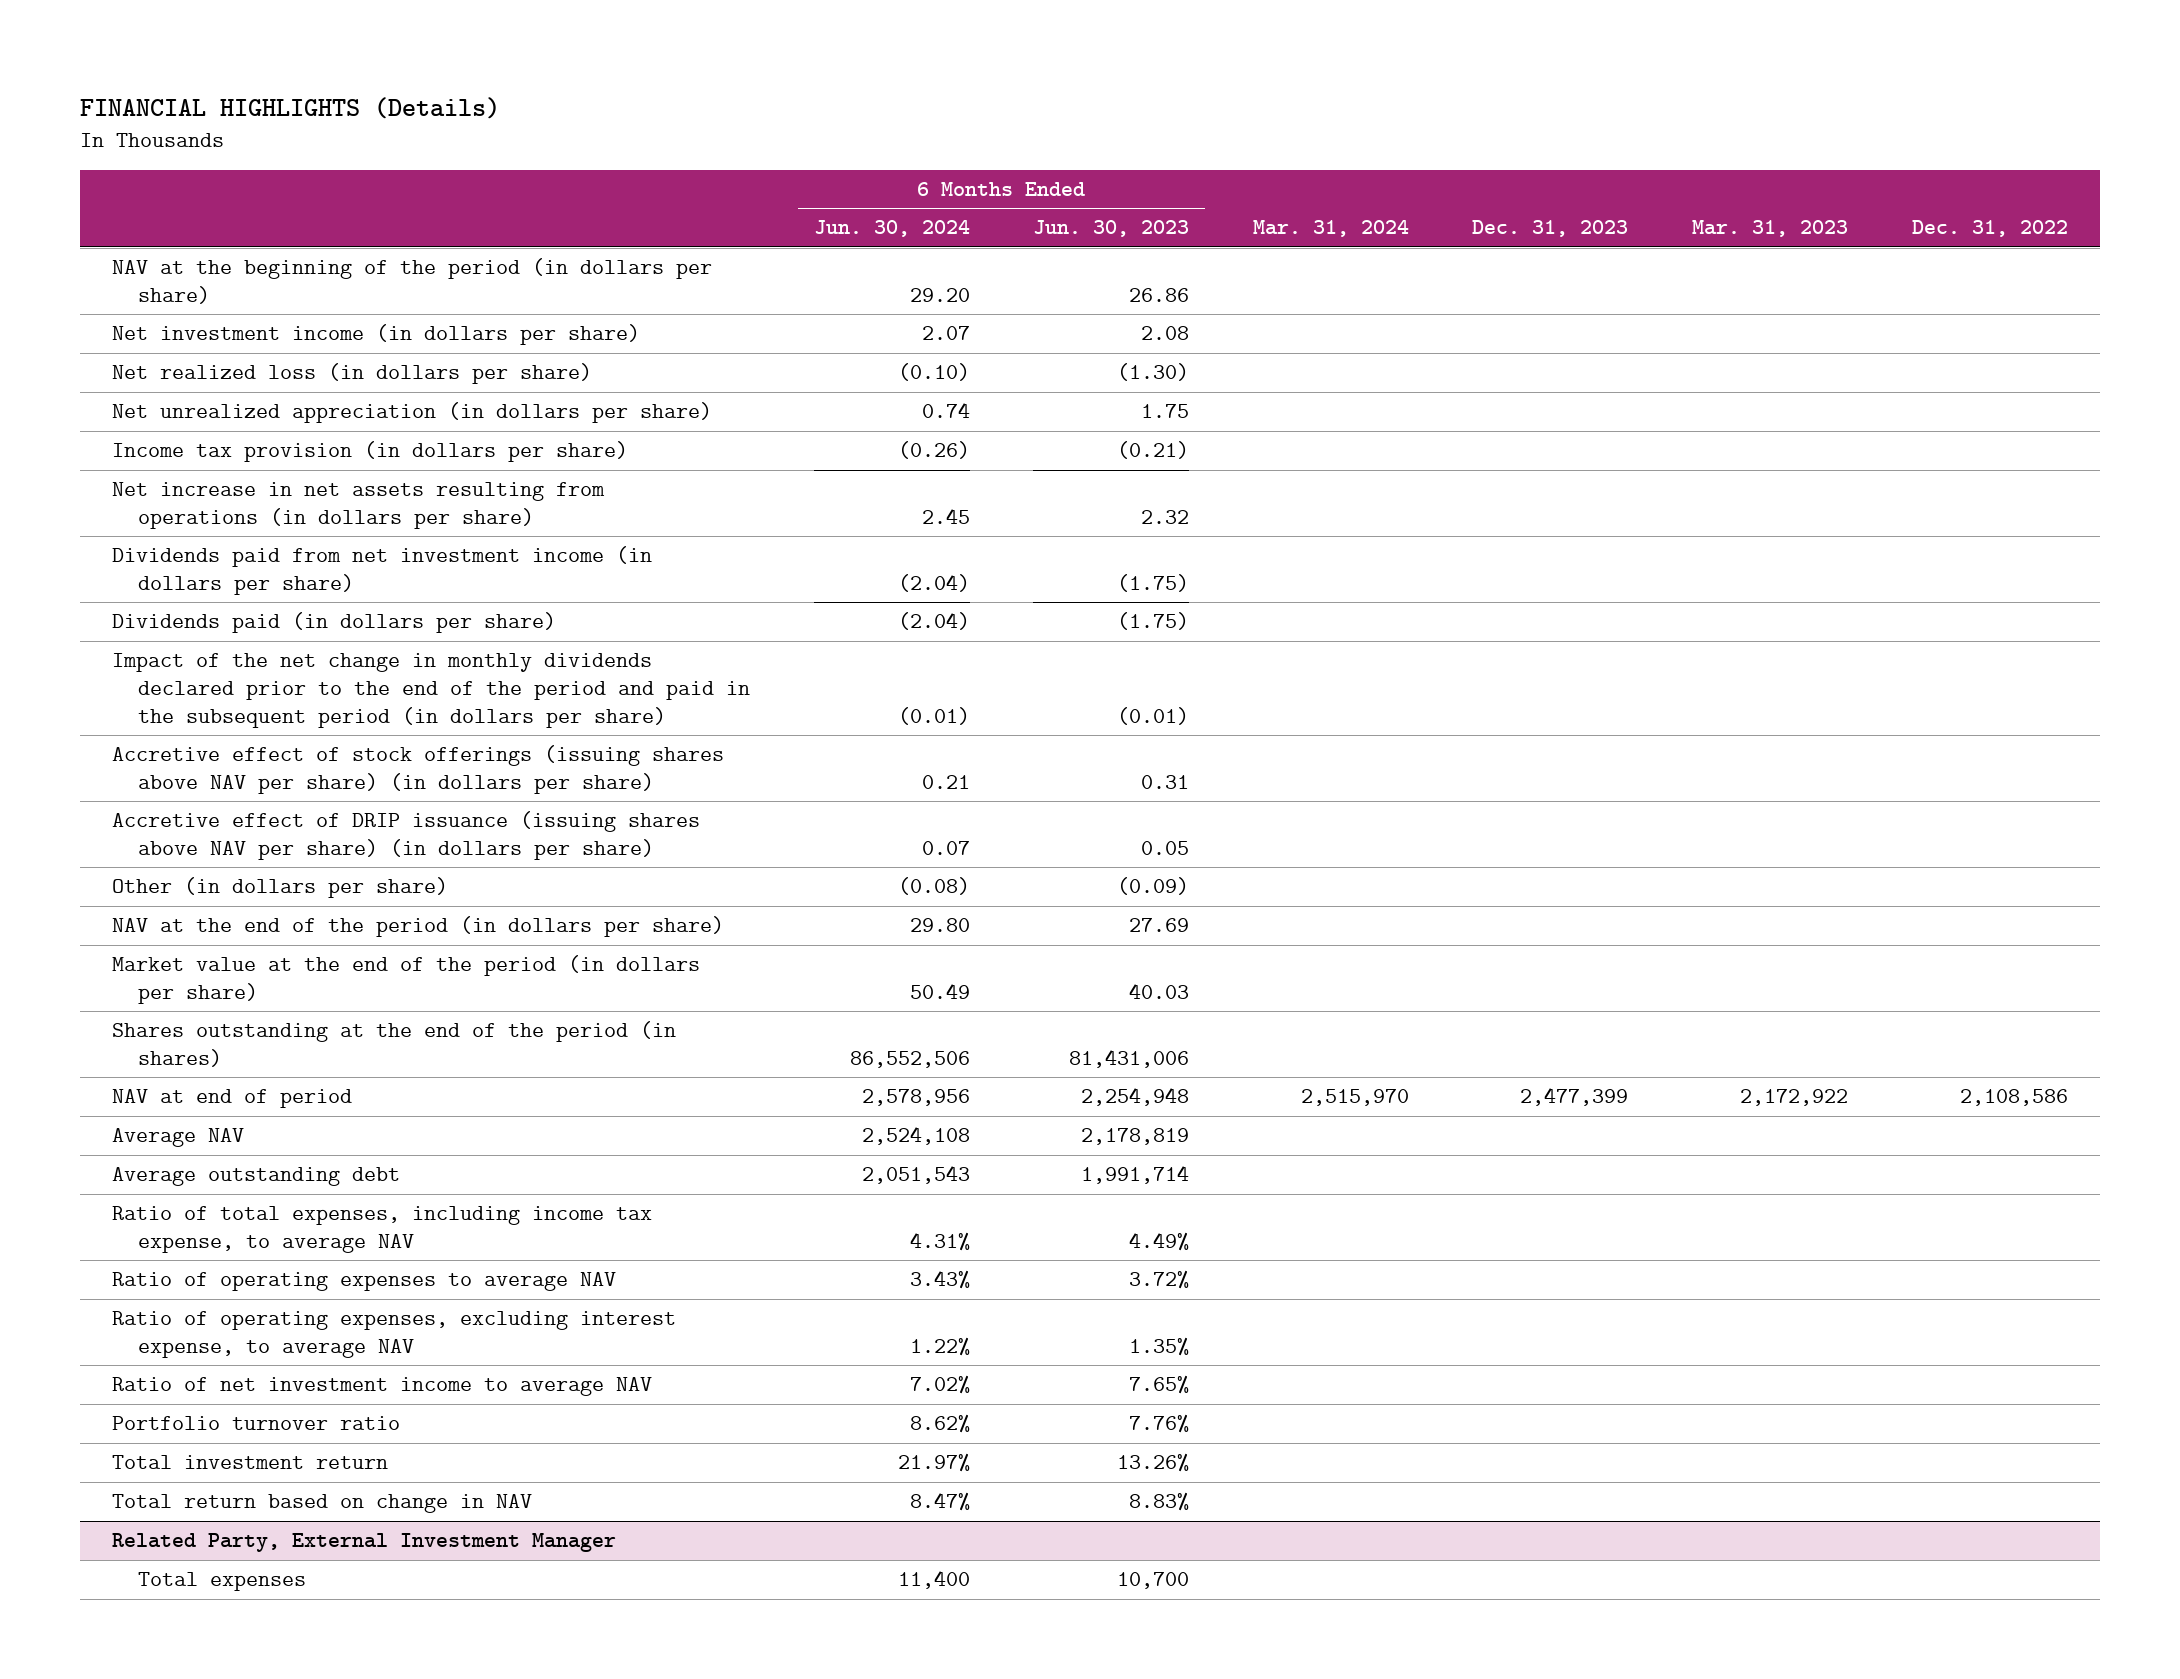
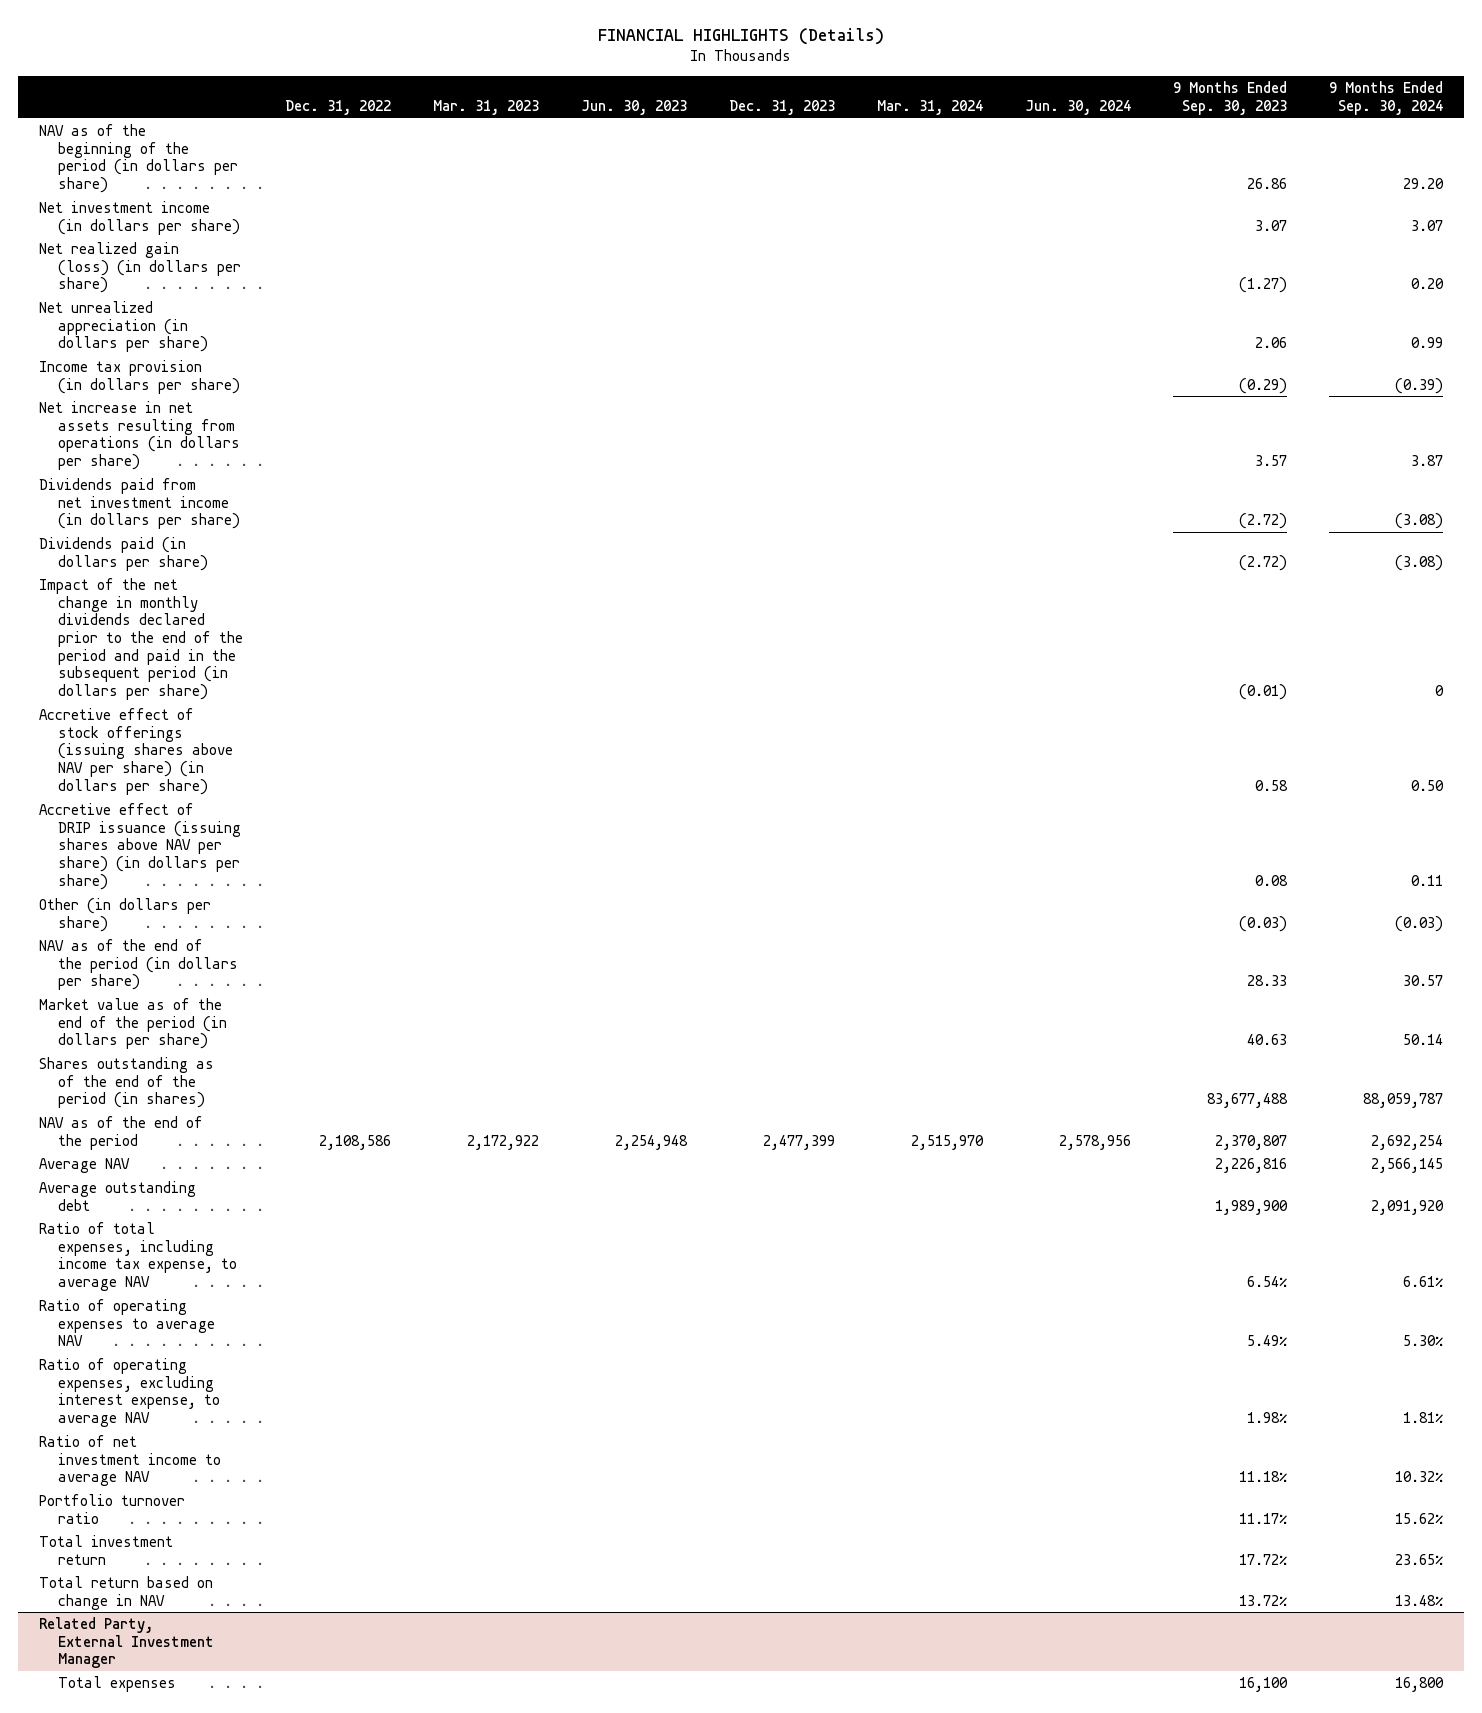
- | 6 Months Ended Jun. 30, 2024 | 6 Months Ended Jun. 30, 2023 | Mar. 31, 2024 | Dec. 31, 2023 | Mar. 31, 2023 | Dec. 31, 2022
+ | Dec. 31, 2022 | Mar. 31, 2023 | Jun. 30, 2023 | Dec. 31, 2023 | Mar. 31, 2024 | Jun. 30, 2024 | 9 Months Ended Sep. 30, 2023 | 9 Months Ended Sep. 30, 2024
- NAV at the beginning of the period (in dollars per share) | 29.20 | 26.86 | | | |
+ NAV as of the beginning of the period (in dollars per share) | | | | | | | 26.86 | 29.20
- Net realized loss (in dollars per share) | (0.10) | (1.30) | | | |
+ Net realized gain (loss) (in dollars per share) | | | | | | | (1.27) | 0.20
- NAV at the end of the period (in dollars per share) | 29.80 | 27.69 | | | |
- Market value at the end of the period (in dollars per share) | 50.49 | 40.03 | | | |
- Shares outstanding at the end of the period (in shares) | 86,552,506 | 81,431,006 | | | |
- NAV at end of period | 2,578,956 | 2,254,948 | 2,515,970 | 2,477,399 | 2,172,922 | 2,108,586
+ NAV as of the end of the period (in dollars per share) | | | | | | | 28.33 | 30.57
+ Market value as of the end of the period (in dollars per share) | | | | | | | 40.63 | 50.14
+ Shares outstanding as of the end of the period (in shares) | | | | | | | 83,677,488 | 88,059,787
+ NAV as of the end of the period | 2,108,586 | 2,172,922 | 2,254,948 | 2,477,399 | 2,515,970 | 2,578,956 | 2,370,807 | 2,692,254

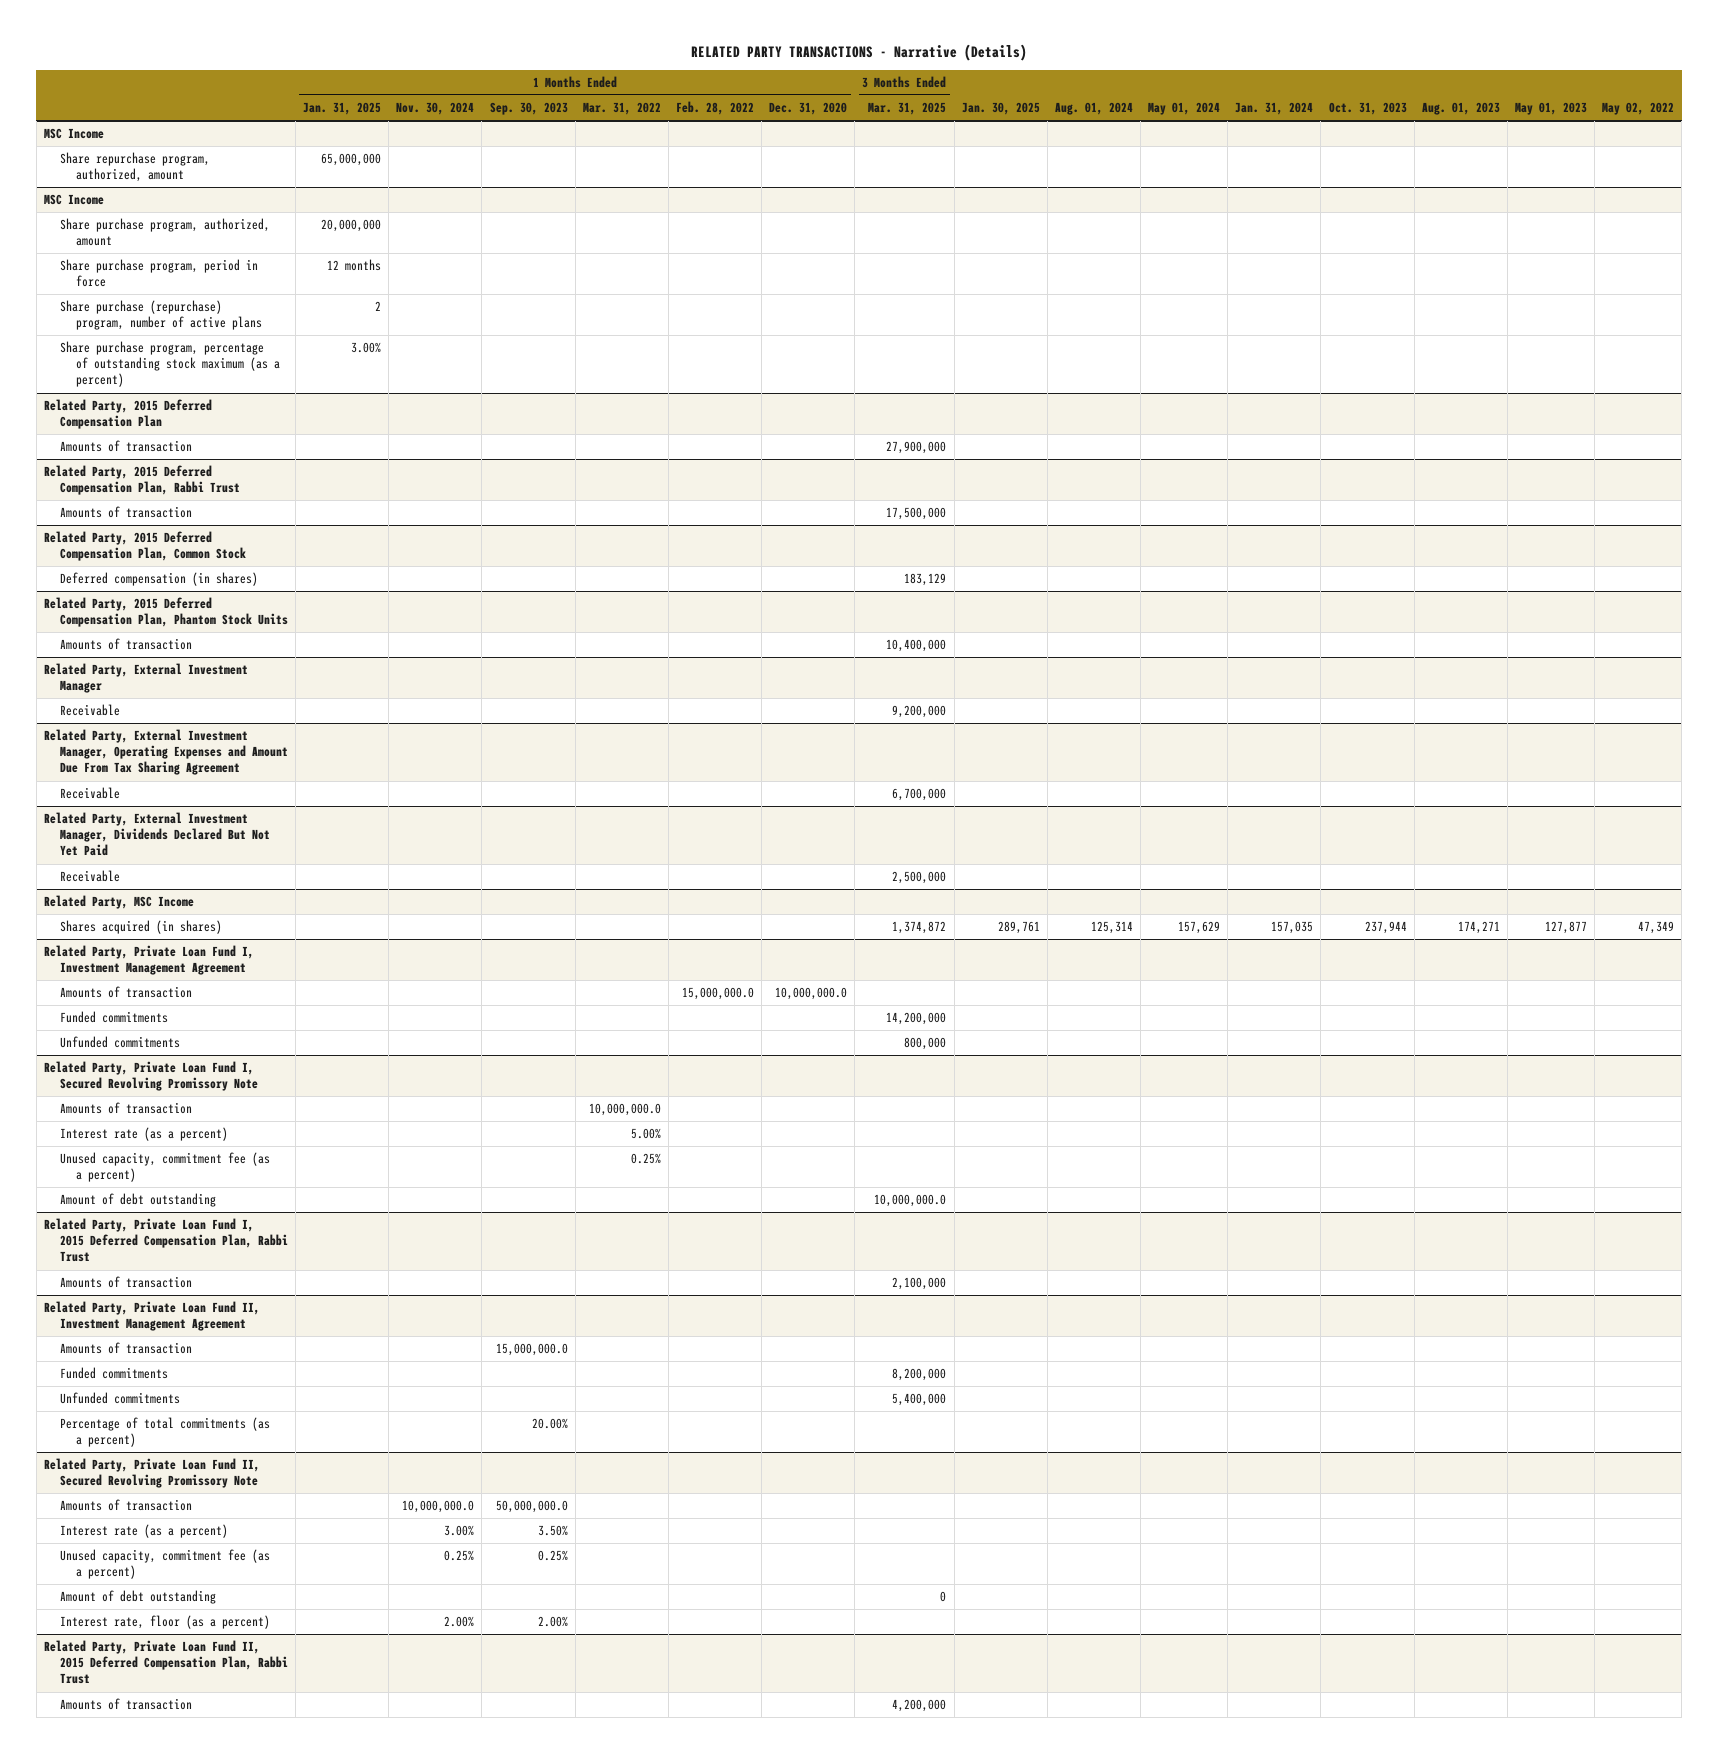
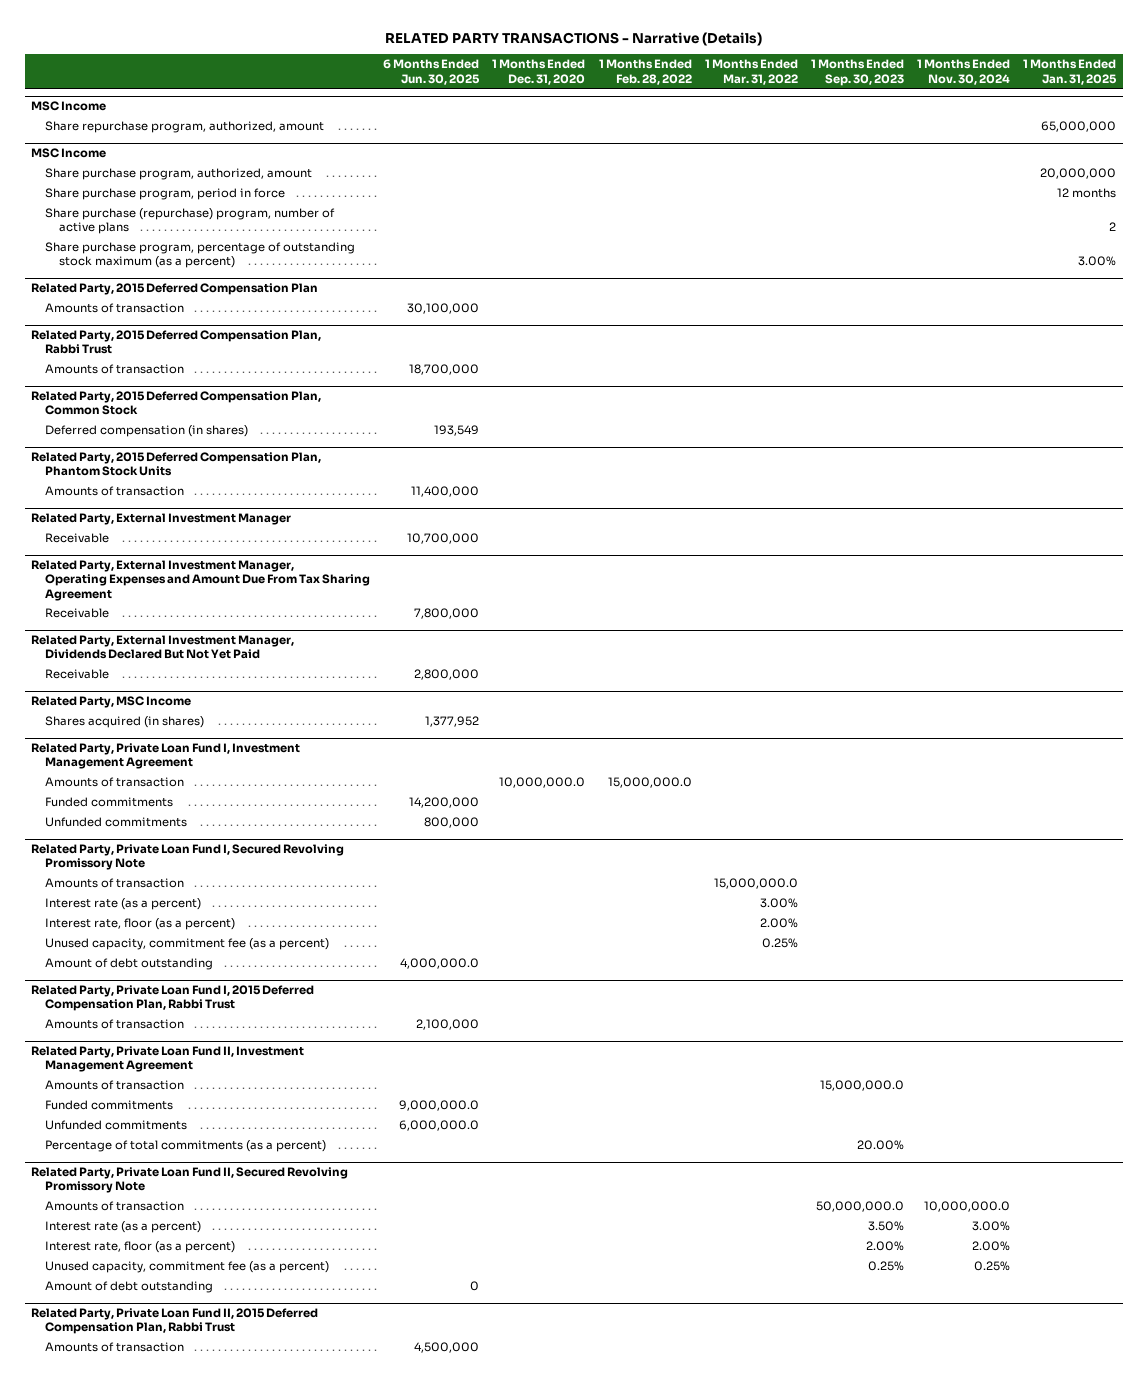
- | 1 Months Ended Jan. 31, 2025 | 1 Months Ended Nov. 30, 2024 | 1 Months Ended Sep. 30, 2023 | 1 Months Ended Mar. 31, 2022 | 1 Months Ended Feb. 28, 2022 | 1 Months Ended Dec. 31, 2020 | 3 Months Ended Mar. 31, 2025 | Jan. 30, 2025 | Aug. 01, 2024 | May 01, 2024 | Jan. 31, 2024 | Oct. 31, 2023 | Aug. 01, 2023 | May 01, 2023 | May 02, 2022
+ | 6 Months Ended Jun. 30, 2025 | 1 Months Ended Dec. 31, 2020 | 1 Months Ended Feb. 28, 2022 | 1 Months Ended Mar. 31, 2022 | 1 Months Ended Sep. 30, 2023 | 1 Months Ended Nov. 30, 2024 | 1 Months Ended Jan. 31, 2025
@ Related Party, Private Loan Fund I, Secured Revolving Promissory Note
- Amounts of transaction | | | | 10,000,000.0 | | | | | | | | | | |
- Interest rate (as a percent) | | | | 5.00% | | | | | | | | | | |
+ Amounts of transaction | | | | 15,000,000.0 | | |
+ Interest rate (as a percent) | | | | 3.00% | | |
+ Interest rate, floor (as a percent) | | | | 2.00% | | |
@ Related Party, Private Loan Fund II, Secured Revolving Promissory Note
moved up: Interest rate, floor (as a percent) | | | | | 2.00% | 2.00% |

